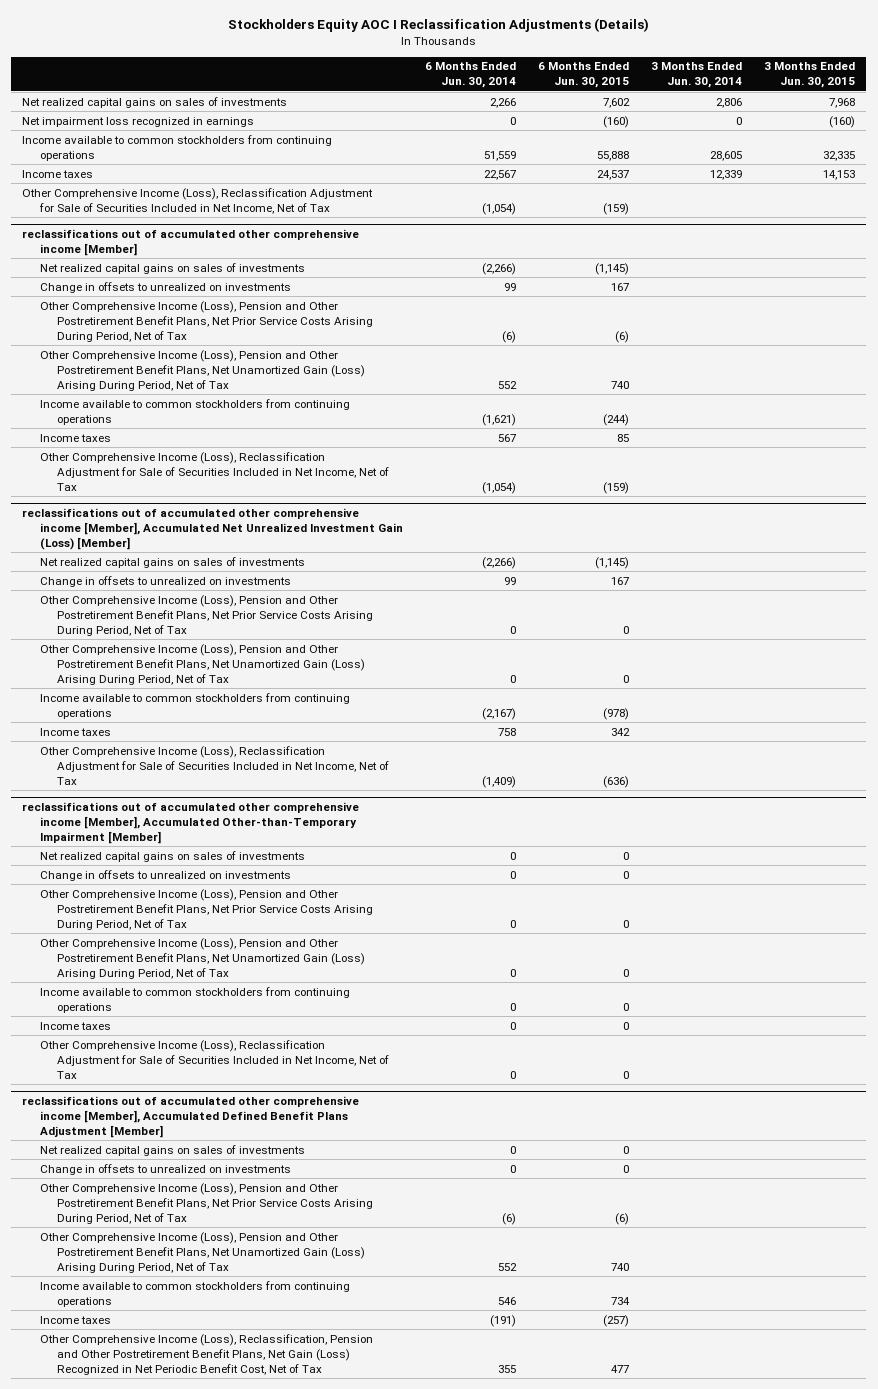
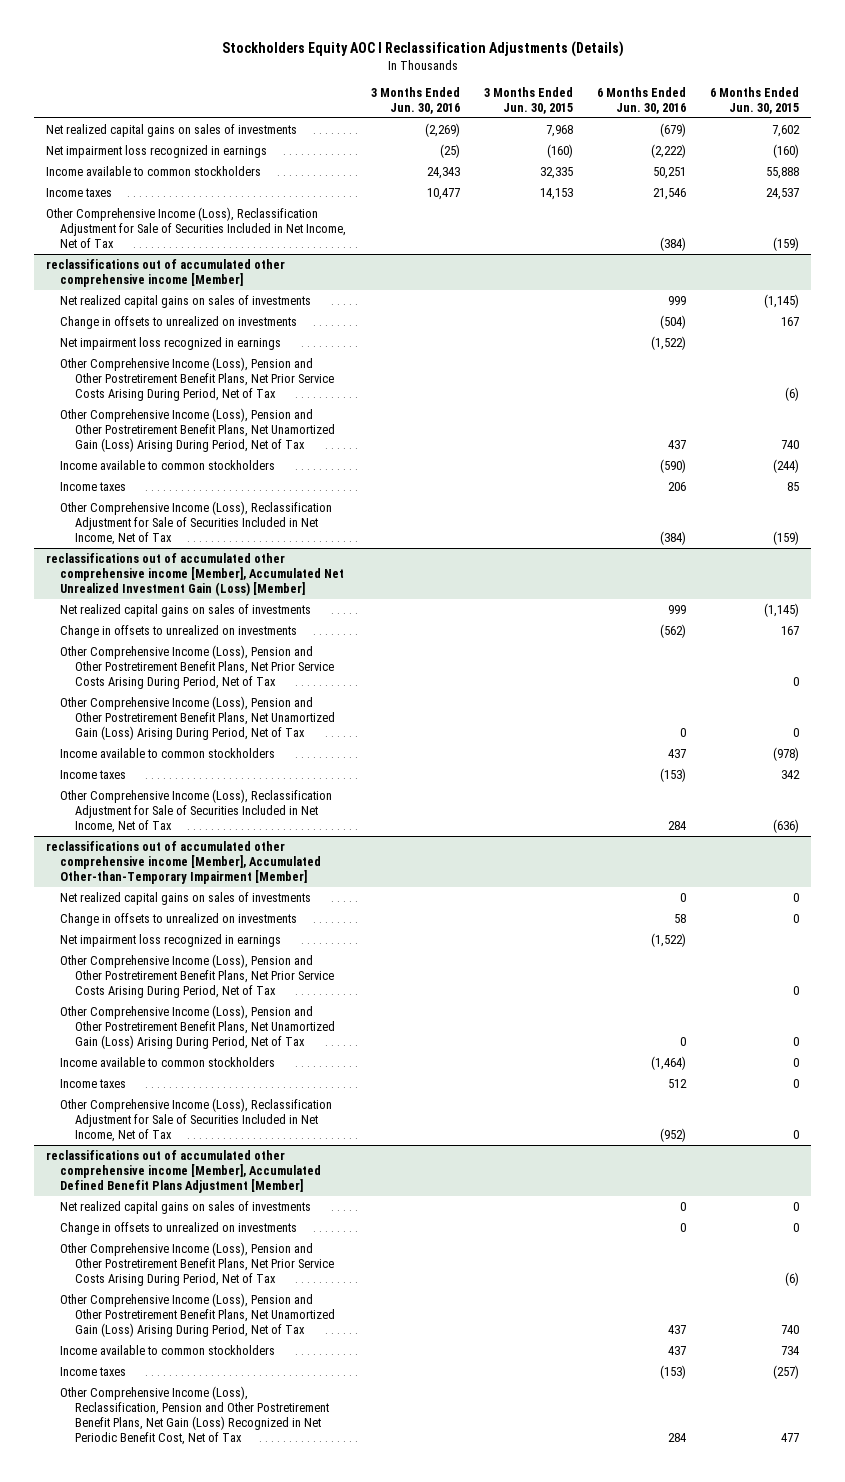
- | 6 Months Ended Jun. 30, 2014 | 6 Months Ended Jun. 30, 2015 | 3 Months Ended Jun. 30, 2014 | 3 Months Ended Jun. 30, 2015
+ | 3 Months Ended Jun. 30, 2016 | 3 Months Ended Jun. 30, 2015 | 6 Months Ended Jun. 30, 2016 | 6 Months Ended Jun. 30, 2015
- Income available to common stockholders from continuing operations | 51,559 | 55,888 | 28,605 | 32,335
+ Income available to common stockholders | 24,343 | 32,335 | 50,251 | 55,888
@ reclassifications out of accumulated other comprehensive income [Member]
+ Net impairment loss recognized in earnings | | | (1,522) |
- Income available to common stockholders from continuing operations | (1,621) | (244) | |
+ Income available to common stockholders | | | (590) | (244)
@ reclassifications out of accumulated other comprehensive income [Member], Accumulated Net Unrealized Investment Gain (Loss) [Member]
- Income available to common stockholders from continuing operations | (2,167) | (978) | |
+ Income available to common stockholders | | | 437 | (978)
@ reclassifications out of accumulated other comprehensive income [Member], Accumulated Other-than-Temporary Impairment [Member]
+ Net impairment loss recognized in earnings | | | (1,522) |
- Income available to common stockholders from continuing operations | 0 | 0 | |
+ Income available to common stockholders | | | (1,464) | 0
@ reclassifications out of accumulated other comprehensive income [Member], Accumulated Defined Benefit Plans Adjustment [Member]
- Income available to common stockholders from continuing operations | 546 | 734 | |
+ Income available to common stockholders | | | 437 | 734

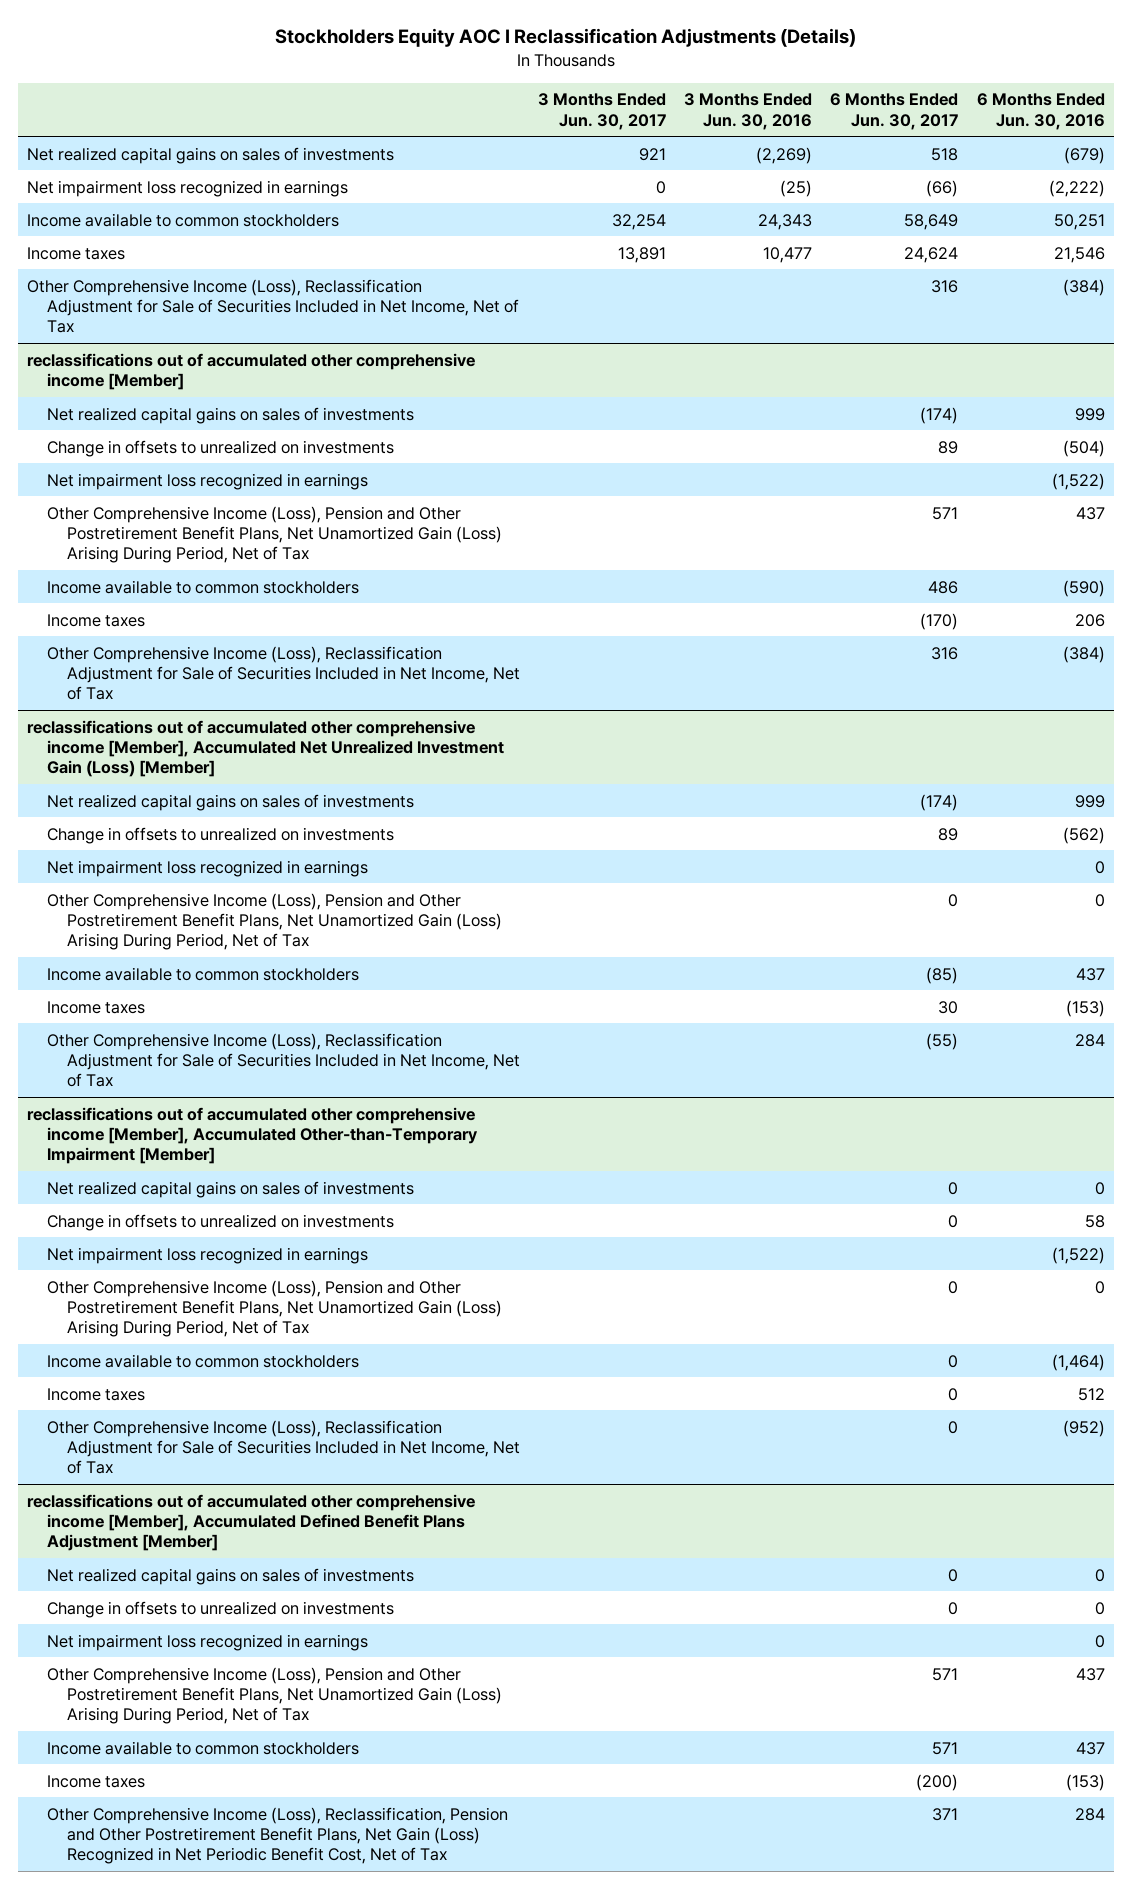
- | 3 Months Ended Jun. 30, 2016 | 3 Months Ended Jun. 30, 2015 | 6 Months Ended Jun. 30, 2016 | 6 Months Ended Jun. 30, 2015
+ | 3 Months Ended Jun. 30, 2017 | 3 Months Ended Jun. 30, 2016 | 6 Months Ended Jun. 30, 2017 | 6 Months Ended Jun. 30, 2016
@ reclassifications out of accumulated other comprehensive income [Member]
- Other Comprehensive Income (Loss), Pension and Other Postretirement Benefit Plans, Net Prior Service Costs Arising During Period, Net of Tax | | | | (6)
@ reclassifications out of accumulated other comprehensive income [Member], Accumulated Net Unrealized Investment Gain (Loss) [Member]
- Other Comprehensive Income (Loss), Pension and Other Postretirement Benefit Plans, Net Prior Service Costs Arising During Period, Net of Tax | | | | 0
+ Net impairment loss recognized in earnings | | | | 0
@ reclassifications out of accumulated other comprehensive income [Member], Accumulated Other-than-Temporary Impairment [Member]
- Other Comprehensive Income (Loss), Pension and Other Postretirement Benefit Plans, Net Prior Service Costs Arising During Period, Net of Tax | | | | 0
@ reclassifications out of accumulated other comprehensive income [Member], Accumulated Defined Benefit Plans Adjustment [Member]
- Other Comprehensive Income (Loss), Pension and Other Postretirement Benefit Plans, Net Prior Service Costs Arising During Period, Net of Tax | | | | (6)
+ Net impairment loss recognized in earnings | | | | 0

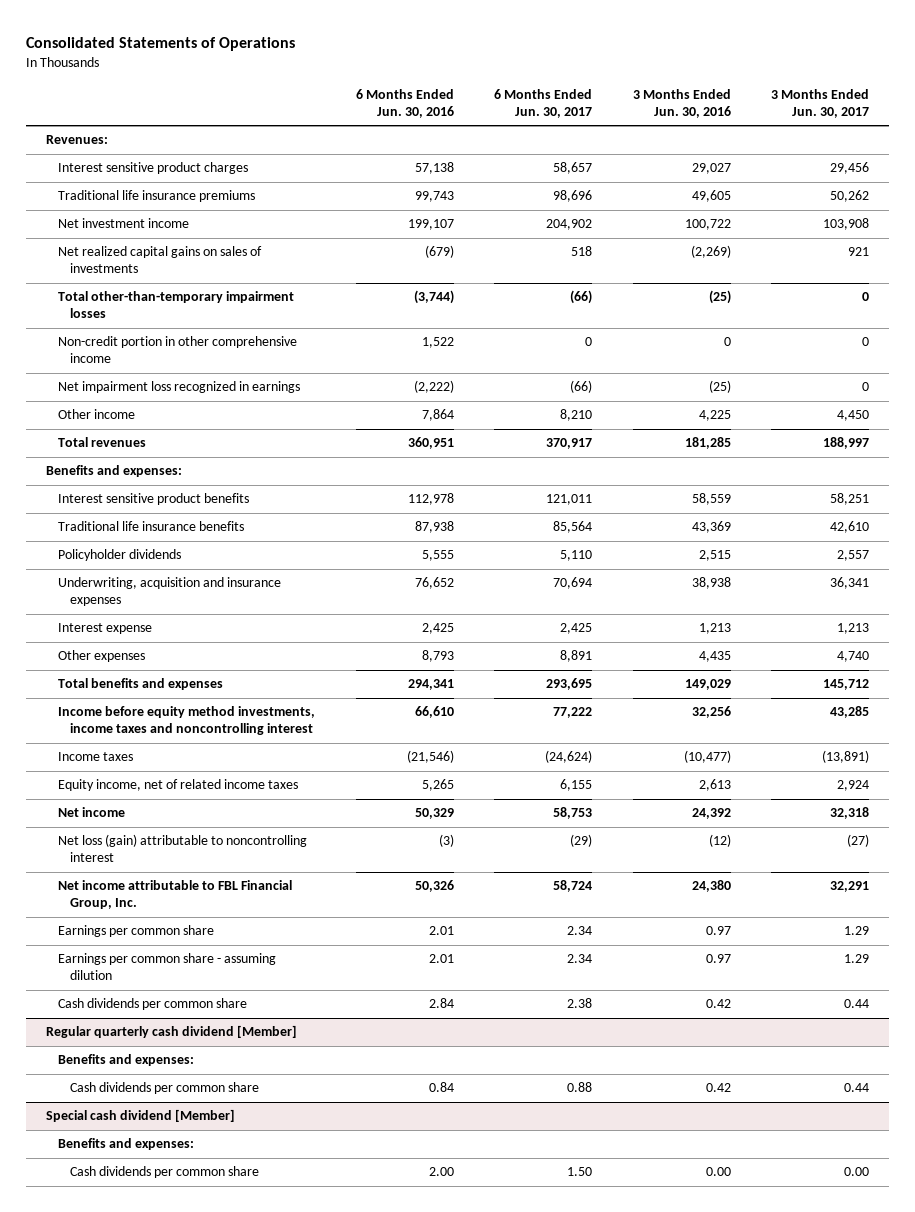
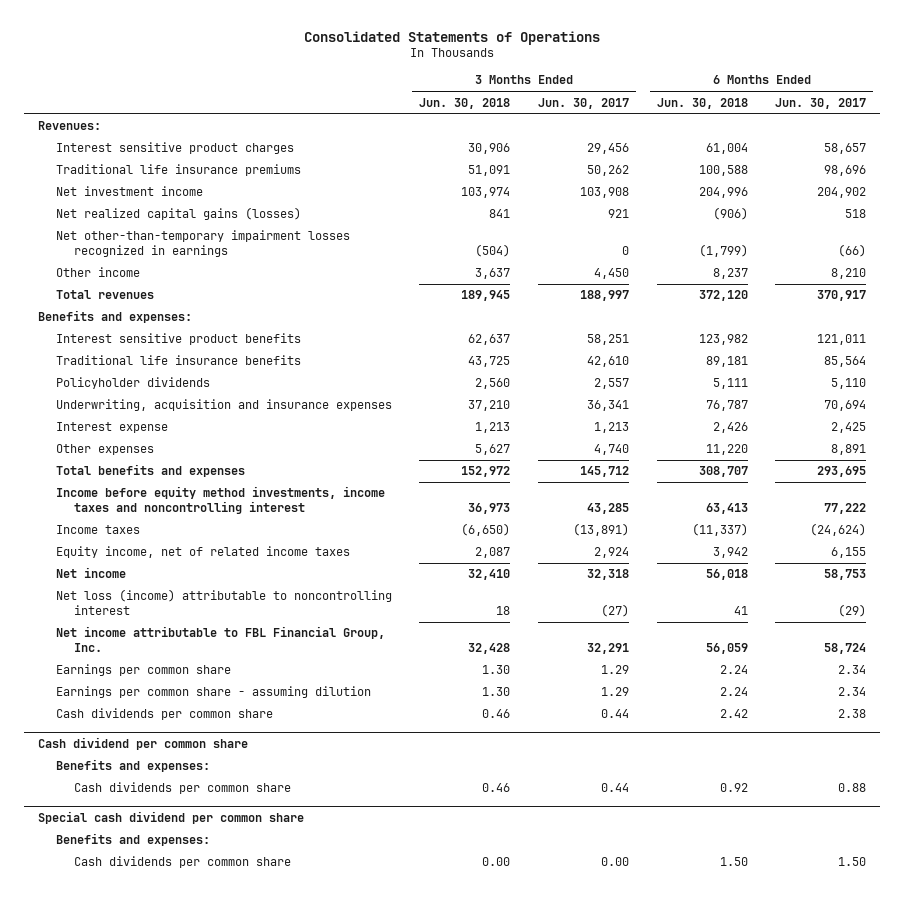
- | 6 Months Ended Jun. 30, 2016 | 6 Months Ended Jun. 30, 2017 | 3 Months Ended Jun. 30, 2016 | 3 Months Ended Jun. 30, 2017
+ | 3 Months Ended Jun. 30, 2018 | 3 Months Ended Jun. 30, 2017 | 6 Months Ended Jun. 30, 2018 | 6 Months Ended Jun. 30, 2017
- Net realized capital gains on sales of investments | (679) | 518 | (2,269) | 921
- Total other-than-temporary impairment losses | (3,744) | (66) | (25) | 0
- Non-credit portion in other comprehensive income | 1,522 | 0 | 0 | 0
- Net impairment loss recognized in earnings | (2,222) | (66) | (25) | 0
+ Net realized capital gains (losses) | 841 | 921 | (906) | 518
+ Net other-than-temporary impairment losses recognized in earnings | (504) | 0 | (1,799) | (66)
- Net loss (gain) attributable to noncontrolling interest | (3) | (29) | (12) | (27)
+ Net loss (income) attributable to noncontrolling interest | 18 | (27) | 41 | (29)
- Regular quarterly cash dividend [Member]
+ Cash dividend per common share
- Special cash dividend [Member]
+ Special cash dividend per common share

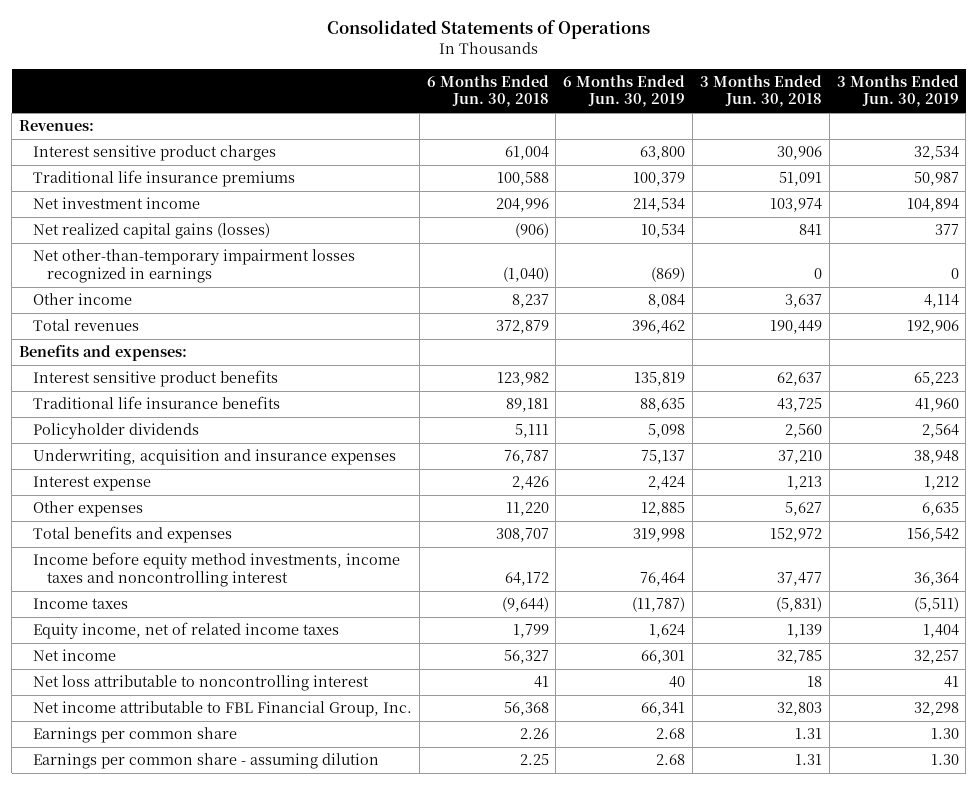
- | 3 Months Ended Jun. 30, 2018 | 3 Months Ended Jun. 30, 2017 | 6 Months Ended Jun. 30, 2018 | 6 Months Ended Jun. 30, 2017
+ | 6 Months Ended Jun. 30, 2018 | 6 Months Ended Jun. 30, 2019 | 3 Months Ended Jun. 30, 2018 | 3 Months Ended Jun. 30, 2019
- Net other-than-temporary impairment losses recognized in earnings | (504) | 0 | (1,799) | (66)
+ Net other-than-temporary impairment losses recognized in earnings | (1,040) | (869) | 0 | 0
- Total revenues | 189,945 | 188,997 | 372,120 | 370,917
+ Total revenues | 372,879 | 396,462 | 190,449 | 192,906
- Income before equity method investments, income taxes and noncontrolling interest | 36,973 | 43,285 | 63,413 | 77,222
- Income taxes | (6,650) | (13,891) | (11,337) | (24,624)
- Equity income, net of related income taxes | 2,087 | 2,924 | 3,942 | 6,155
- Net income | 32,410 | 32,318 | 56,018 | 58,753
- Net loss (income) attributable to noncontrolling interest | 18 | (27) | 41 | (29)
- Net income attributable to FBL Financial Group, Inc. | 32,428 | 32,291 | 56,059 | 58,724
- Earnings per common share | 1.30 | 1.29 | 2.24 | 2.34
- Earnings per common share - assuming dilution | 1.30 | 1.29 | 2.24 | 2.34
- Cash dividends per common share | 0.46 | 0.44 | 2.42 | 2.38
- Cash dividend per common share
- Benefits and expenses:
- Cash dividends per common share | 0.46 | 0.44 | 0.92 | 0.88
- Special cash dividend per common share
- Benefits and expenses:
- Cash dividends per common share | 0.00 | 0.00 | 1.50 | 1.50
+ Income before equity method investments, income taxes and noncontrolling interest | 64,172 | 76,464 | 37,477 | 36,364
+ Income taxes | (9,644) | (11,787) | (5,831) | (5,511)
+ Equity income, net of related income taxes | 1,799 | 1,624 | 1,139 | 1,404
+ Net income | 56,327 | 66,301 | 32,785 | 32,257
+ Net loss attributable to noncontrolling interest | 41 | 40 | 18 | 41
+ Net income attributable to FBL Financial Group, Inc. | 56,368 | 66,341 | 32,803 | 32,298
+ Earnings per common share | 2.26 | 2.68 | 1.31 | 1.30
+ Earnings per common share - assuming dilution | 2.25 | 2.68 | 1.31 | 1.30

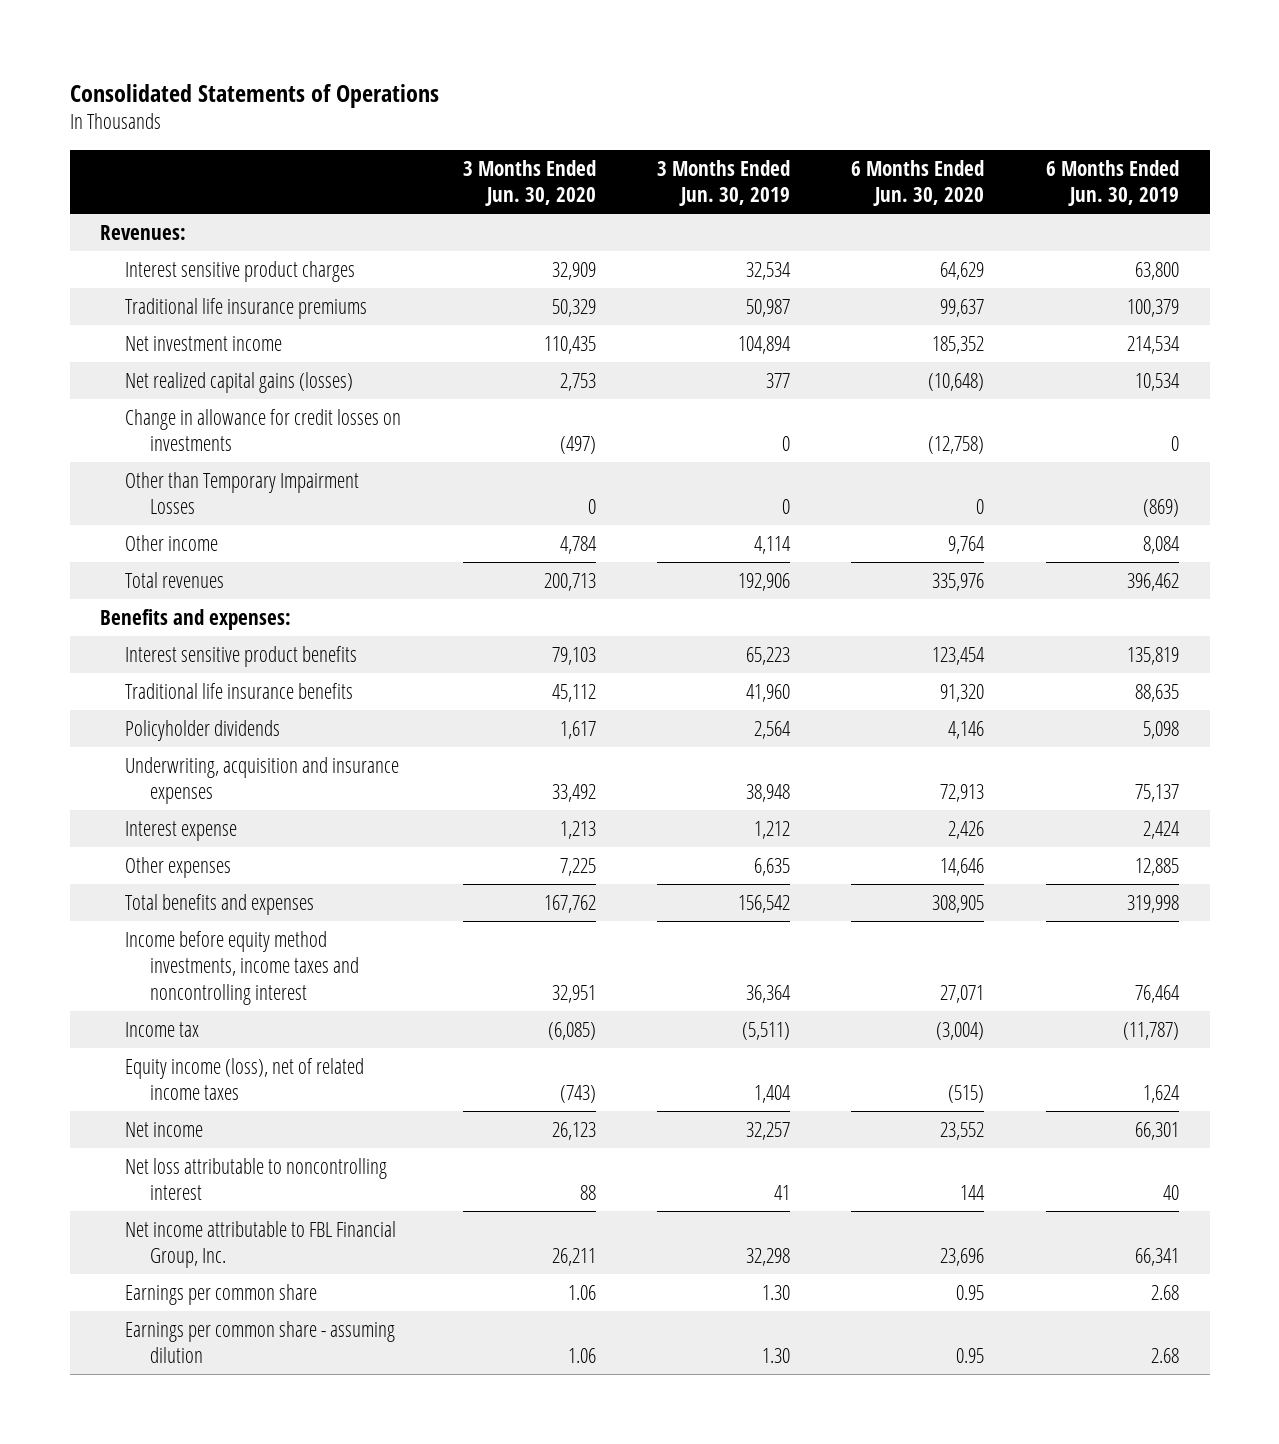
- | 6 Months Ended Jun. 30, 2018 | 6 Months Ended Jun. 30, 2019 | 3 Months Ended Jun. 30, 2018 | 3 Months Ended Jun. 30, 2019
+ | 3 Months Ended Jun. 30, 2020 | 3 Months Ended Jun. 30, 2019 | 6 Months Ended Jun. 30, 2020 | 6 Months Ended Jun. 30, 2019
- Net other-than-temporary impairment losses recognized in earnings | (1,040) | (869) | 0 | 0
+ Change in allowance for credit losses on investments | (497) | 0 | (12,758) | 0
+ Other than Temporary Impairment Losses | 0 | 0 | 0 | (869)
- Income taxes | (9,644) | (11,787) | (5,831) | (5,511)
- Equity income, net of related income taxes | 1,799 | 1,624 | 1,139 | 1,404
+ Income tax | (6,085) | (5,511) | (3,004) | (11,787)
+ Equity income (loss), net of related income taxes | (743) | 1,404 | (515) | 1,624

